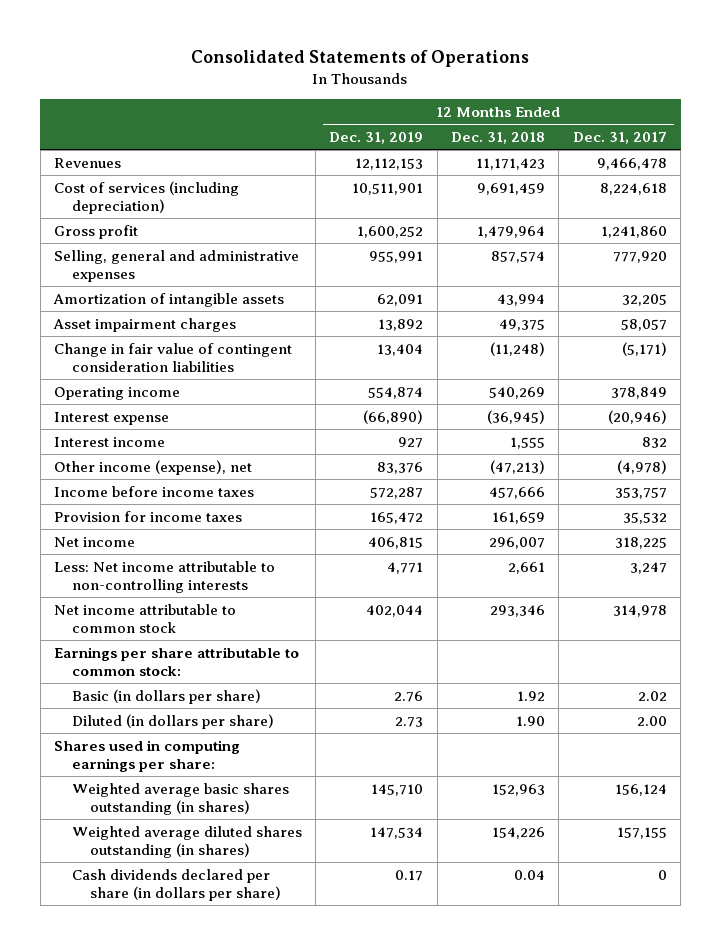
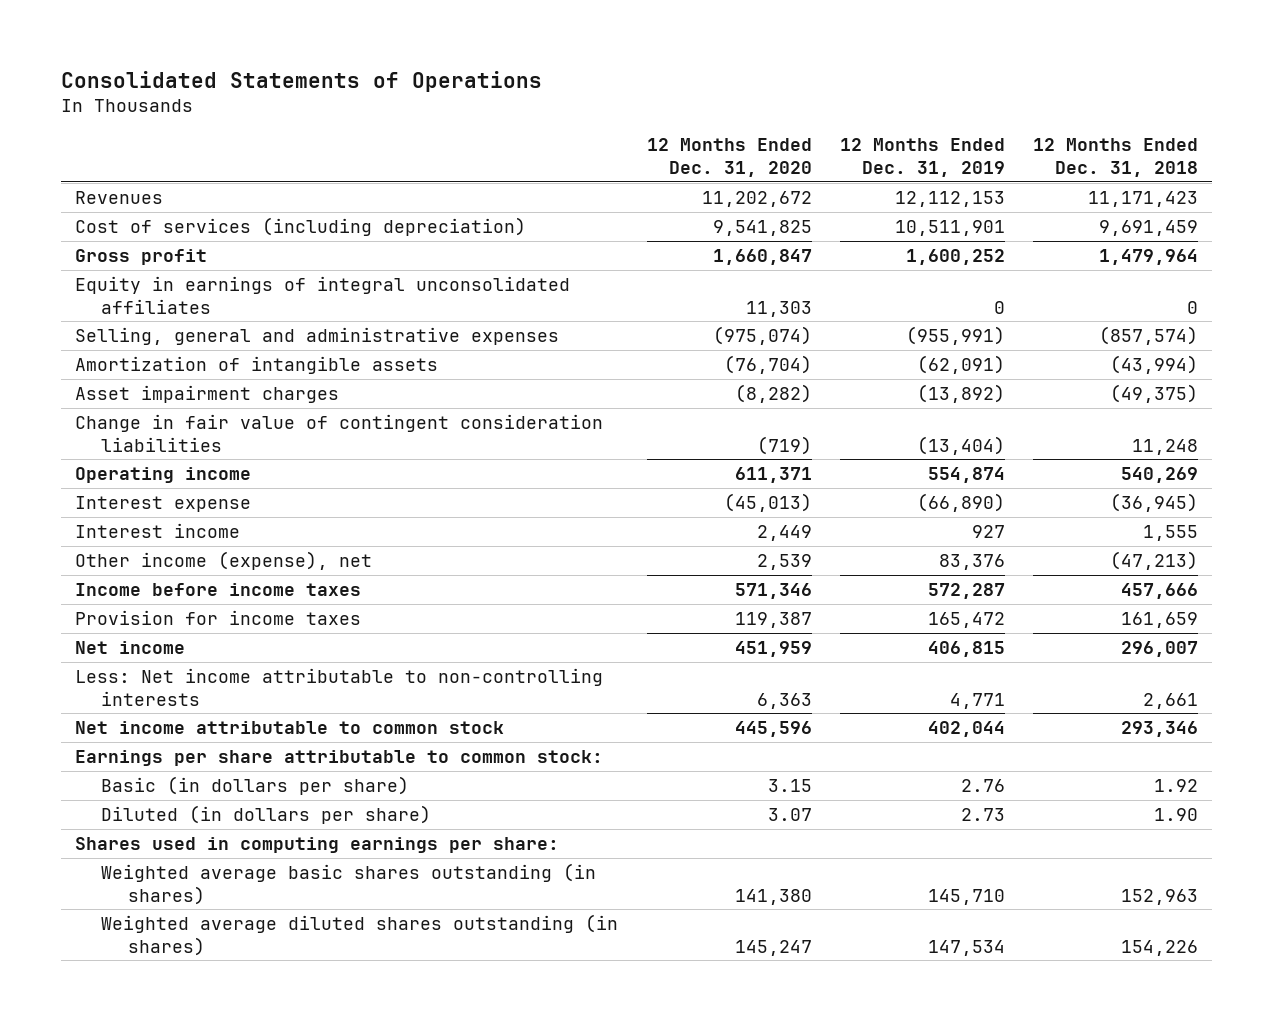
- | 12 Months Ended Dec. 31, 2019 | 12 Months Ended Dec. 31, 2018 | 12 Months Ended Dec. 31, 2017
+ | 12 Months Ended Dec. 31, 2020 | 12 Months Ended Dec. 31, 2019 | 12 Months Ended Dec. 31, 2018
- Selling, general and administrative expenses | 955,991 | 857,574 | 777,920
- Amortization of intangible assets | 62,091 | 43,994 | 32,205
- Asset impairment charges | 13,892 | 49,375 | 58,057
- Change in fair value of contingent consideration liabilities | 13,404 | (11,248) | (5,171)
+ Equity in earnings of integral unconsolidated affiliates | 11,303 | 0 | 0
+ Selling, general and administrative expenses | (975,074) | (955,991) | (857,574)
+ Amortization of intangible assets | (76,704) | (62,091) | (43,994)
+ Asset impairment charges | (8,282) | (13,892) | (49,375)
+ Change in fair value of contingent consideration liabilities | (719) | (13,404) | 11,248
- Cash dividends declared per share (in dollars per share) | 0.17 | 0.04 | 0

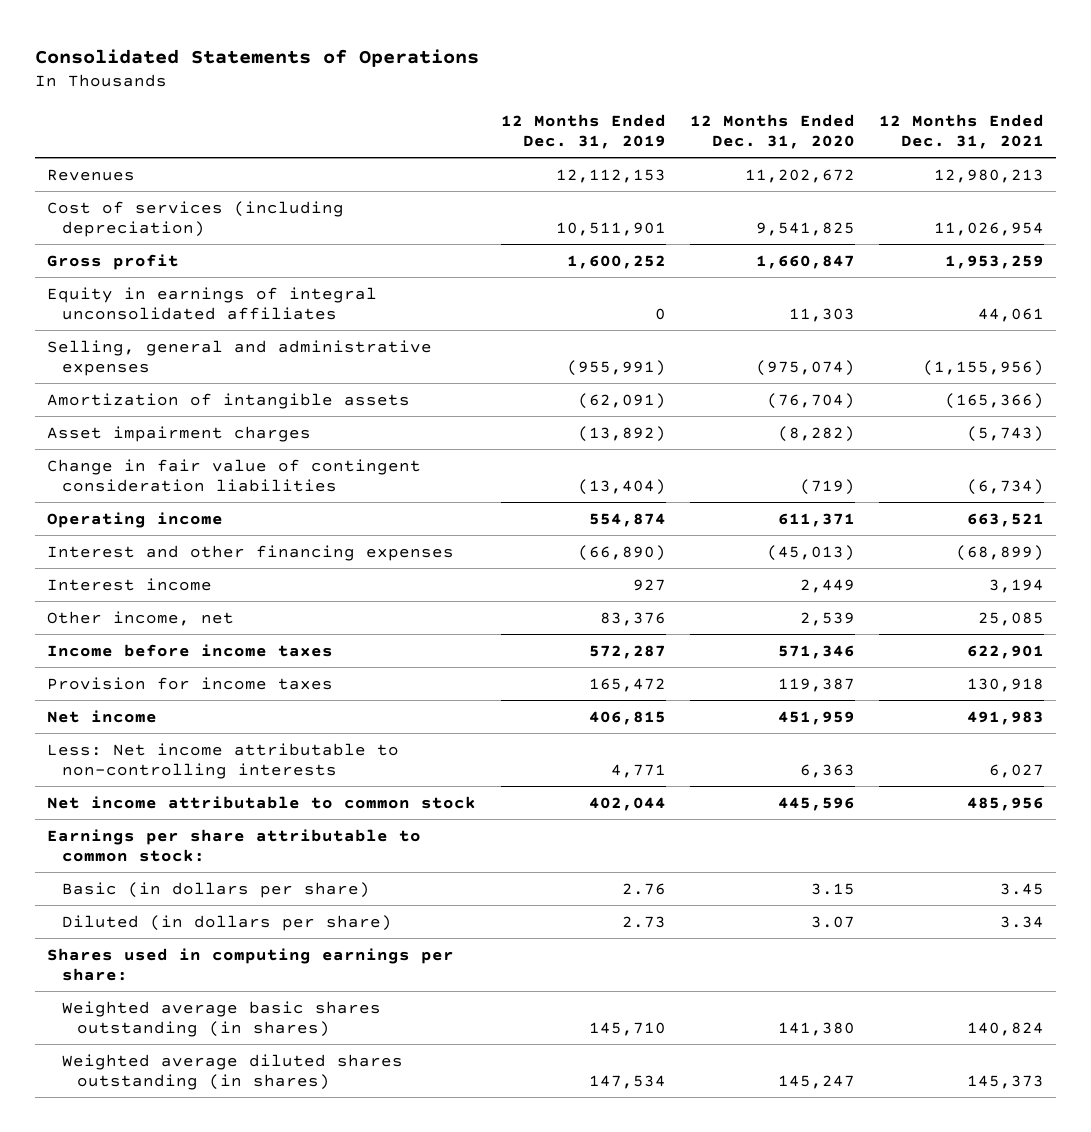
- | 12 Months Ended Dec. 31, 2020 | 12 Months Ended Dec. 31, 2019 | 12 Months Ended Dec. 31, 2018
+ | 12 Months Ended Dec. 31, 2019 | 12 Months Ended Dec. 31, 2020 | 12 Months Ended Dec. 31, 2021
- Interest expense | (45,013) | (66,890) | (36,945)
+ Interest and other financing expenses | (66,890) | (45,013) | (68,899)
- Other income (expense), net | 2,539 | 83,376 | (47,213)
+ Other income, net | 83,376 | 2,539 | 25,085

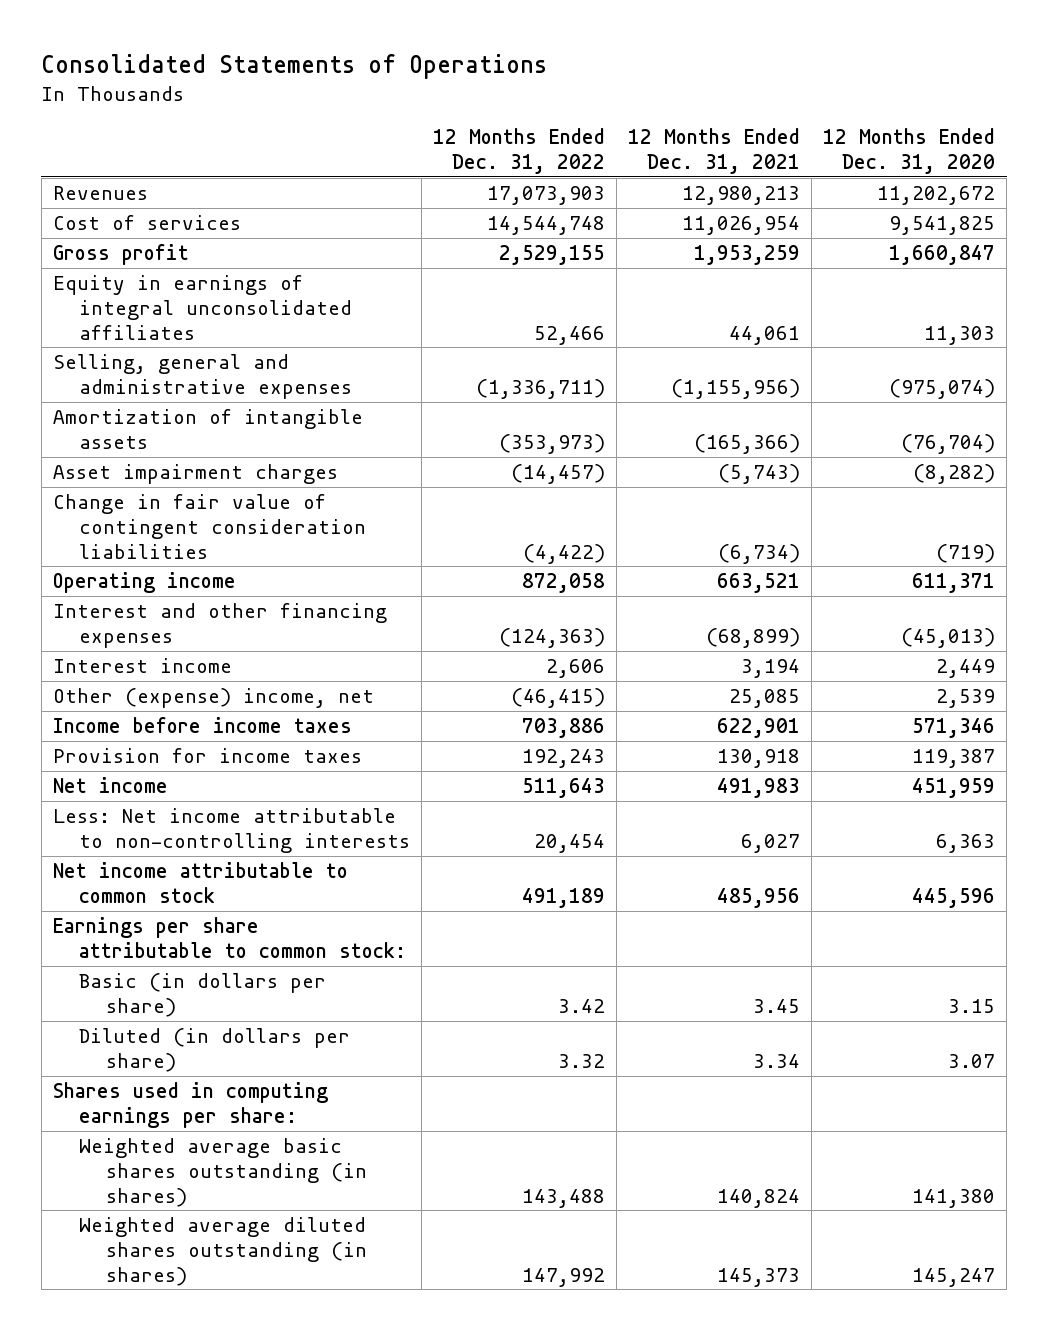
- | 12 Months Ended Dec. 31, 2019 | 12 Months Ended Dec. 31, 2020 | 12 Months Ended Dec. 31, 2021
+ | 12 Months Ended Dec. 31, 2022 | 12 Months Ended Dec. 31, 2021 | 12 Months Ended Dec. 31, 2020
- Cost of services (including depreciation) | 10,511,901 | 9,541,825 | 11,026,954
+ Cost of services | 14,544,748 | 11,026,954 | 9,541,825
- Other income, net | 83,376 | 2,539 | 25,085
+ Other (expense) income, net | (46,415) | 25,085 | 2,539

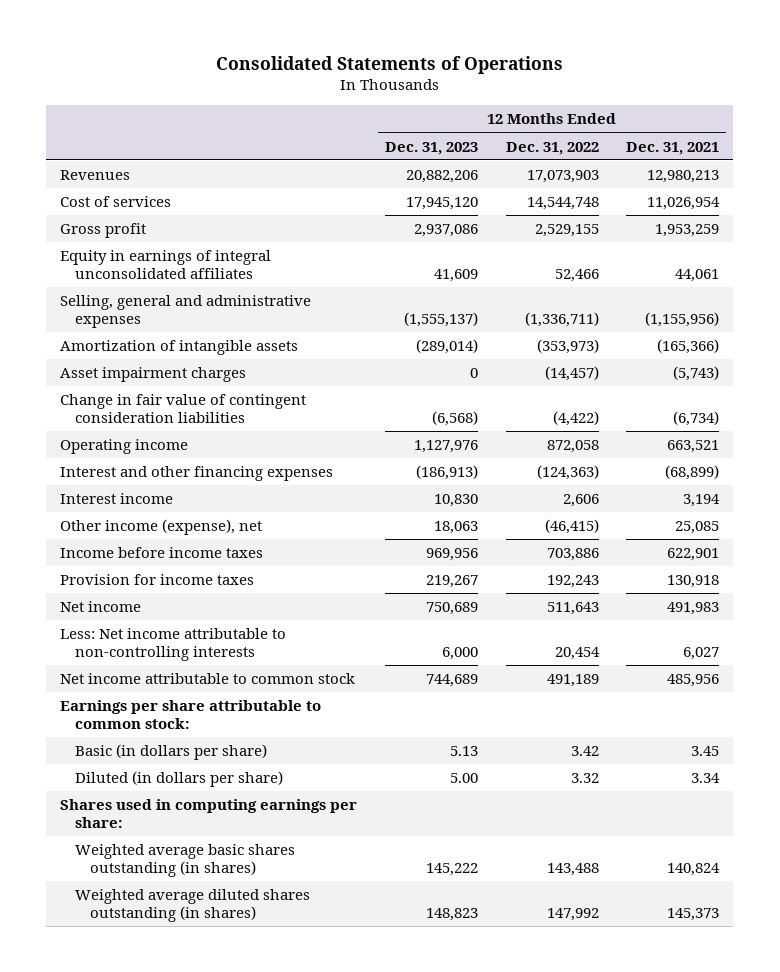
- | 12 Months Ended Dec. 31, 2022 | 12 Months Ended Dec. 31, 2021 | 12 Months Ended Dec. 31, 2020
+ | 12 Months Ended Dec. 31, 2023 | 12 Months Ended Dec. 31, 2022 | 12 Months Ended Dec. 31, 2021
- Other (expense) income, net | (46,415) | 25,085 | 2,539
+ Other income (expense), net | 18,063 | (46,415) | 25,085

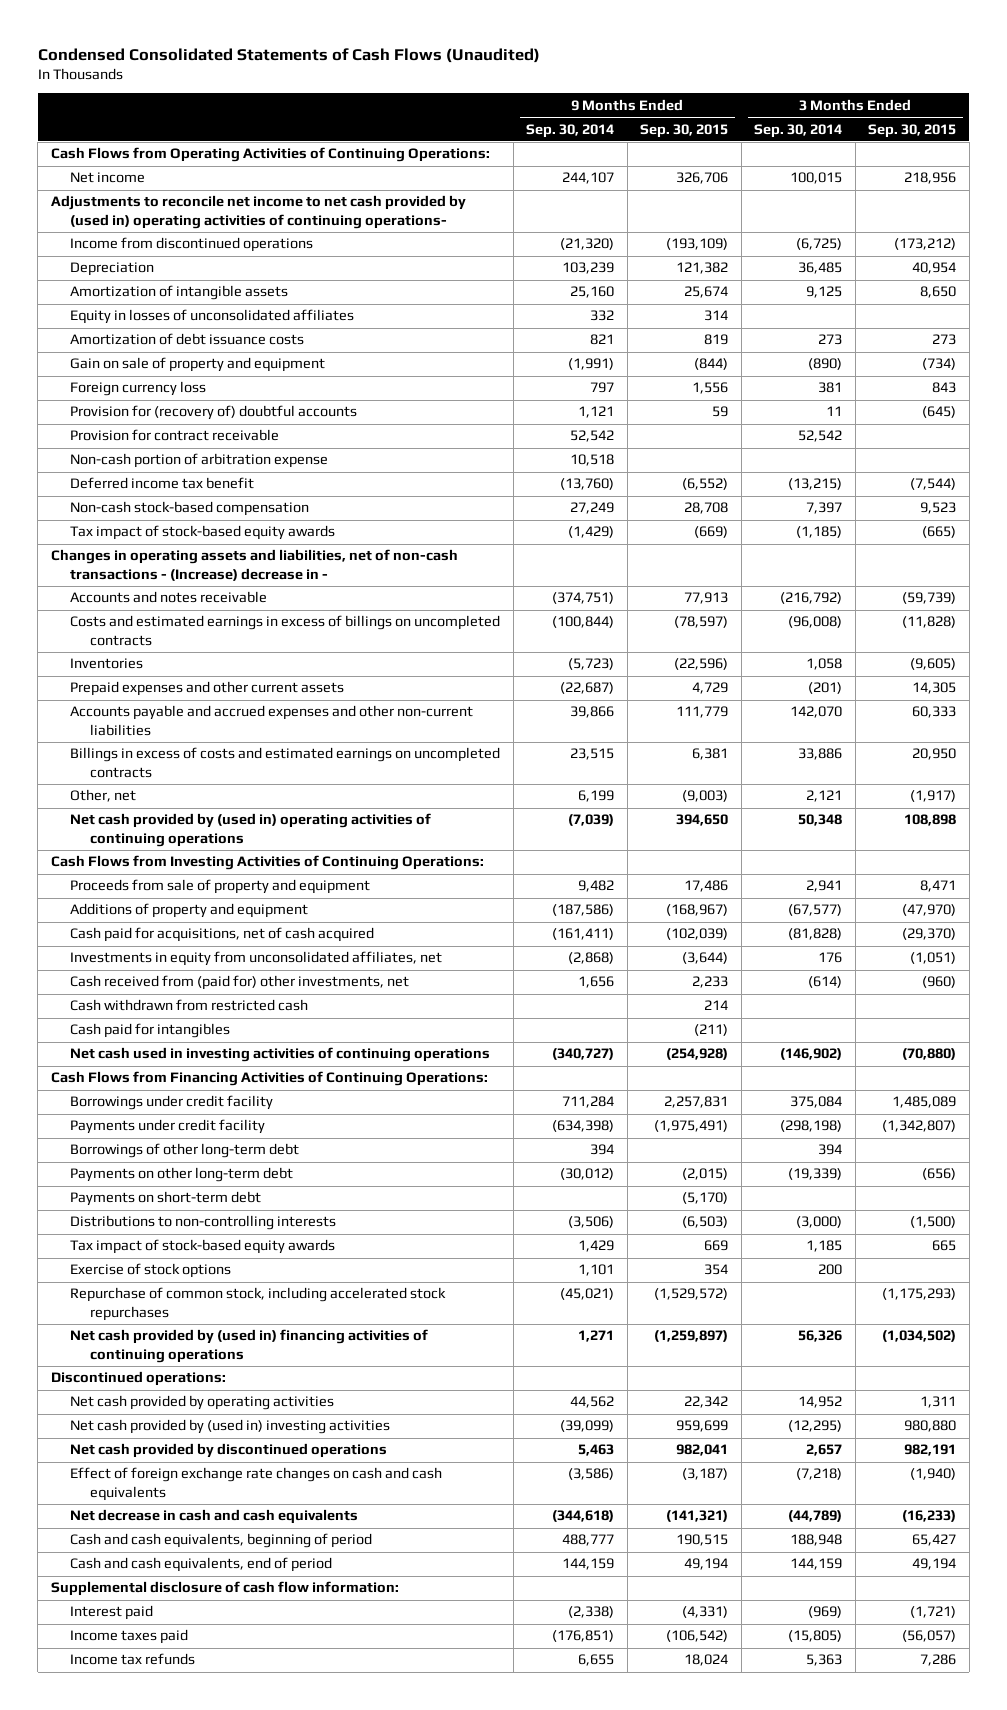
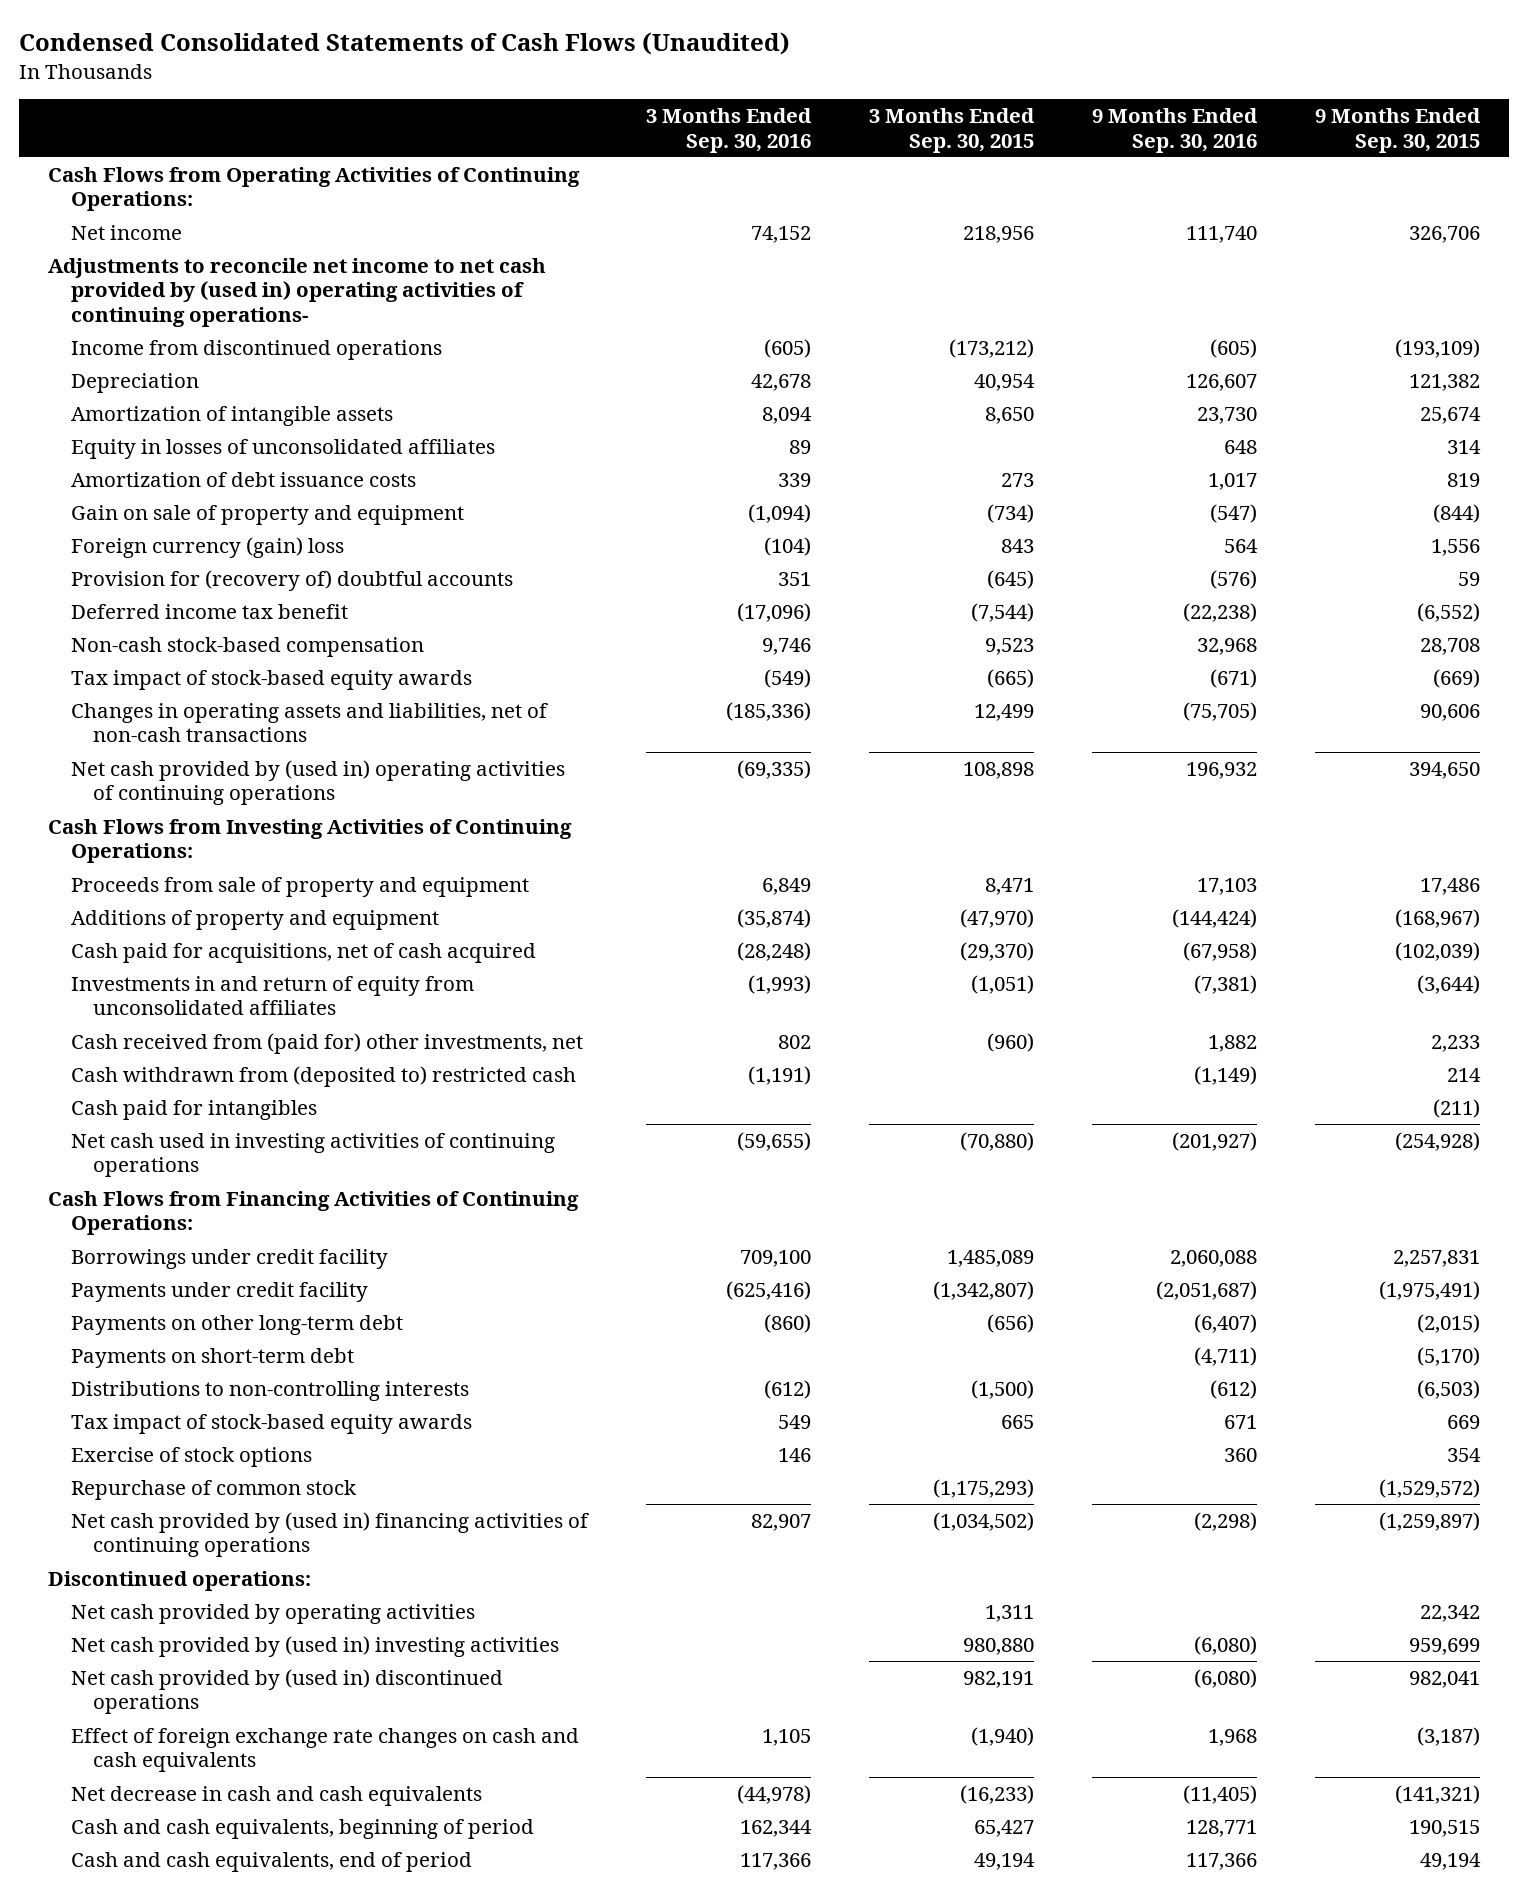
- | 9 Months Ended Sep. 30, 2014 | 9 Months Ended Sep. 30, 2015 | 3 Months Ended Sep. 30, 2014 | 3 Months Ended Sep. 30, 2015
+ | 3 Months Ended Sep. 30, 2016 | 3 Months Ended Sep. 30, 2015 | 9 Months Ended Sep. 30, 2016 | 9 Months Ended Sep. 30, 2015
- Foreign currency loss | 797 | 1,556 | 381 | 843
+ Foreign currency (gain) loss | (104) | 843 | 564 | 1,556
- Provision for contract receivable | 52,542 | | 52,542 |
- Non-cash portion of arbitration expense | 10,518 | | |
- Changes in operating assets and liabilities, net of non-cash transactions - (Increase) decrease in -
- Accounts and notes receivable | (374,751) | 77,913 | (216,792) | (59,739)
- Costs and estimated earnings in excess of billings on uncompleted contracts | (100,844) | (78,597) | (96,008) | (11,828)
- Inventories | (5,723) | (22,596) | 1,058 | (9,605)
- Prepaid expenses and other current assets | (22,687) | 4,729 | (201) | 14,305
- Accounts payable and accrued expenses and other non-current liabilities | 39,866 | 111,779 | 142,070 | 60,333
- Billings in excess of costs and estimated earnings on uncompleted contracts | 23,515 | 6,381 | 33,886 | 20,950
- Other, net | 6,199 | (9,003) | 2,121 | (1,917)
+ Changes in operating assets and liabilities, net of non-cash transactions | (185,336) | 12,499 | (75,705) | 90,606
- Investments in equity from unconsolidated affiliates, net | (2,868) | (3,644) | 176 | (1,051)
+ Investments in and return of equity from unconsolidated affiliates | (1,993) | (1,051) | (7,381) | (3,644)
- Cash withdrawn from restricted cash | | 214 | |
+ Cash withdrawn from (deposited to) restricted cash | (1,191) | | (1,149) | 214
- Borrowings of other long-term debt | 394 | | 394 |
- Repurchase of common stock, including accelerated stock repurchases | (45,021) | (1,529,572) | | (1,175,293)
+ Repurchase of common stock | | (1,175,293) | | (1,529,572)
- Net cash provided by discontinued operations | 5,463 | 982,041 | 2,657 | 982,191
+ Net cash provided by (used in) discontinued operations | | 982,191 | (6,080) | 982,041
- Supplemental disclosure of cash flow information:
- Interest paid | (2,338) | (4,331) | (969) | (1,721)
- Income taxes paid | (176,851) | (106,542) | (15,805) | (56,057)
- Income tax refunds | 6,655 | 18,024 | 5,363 | 7,286

